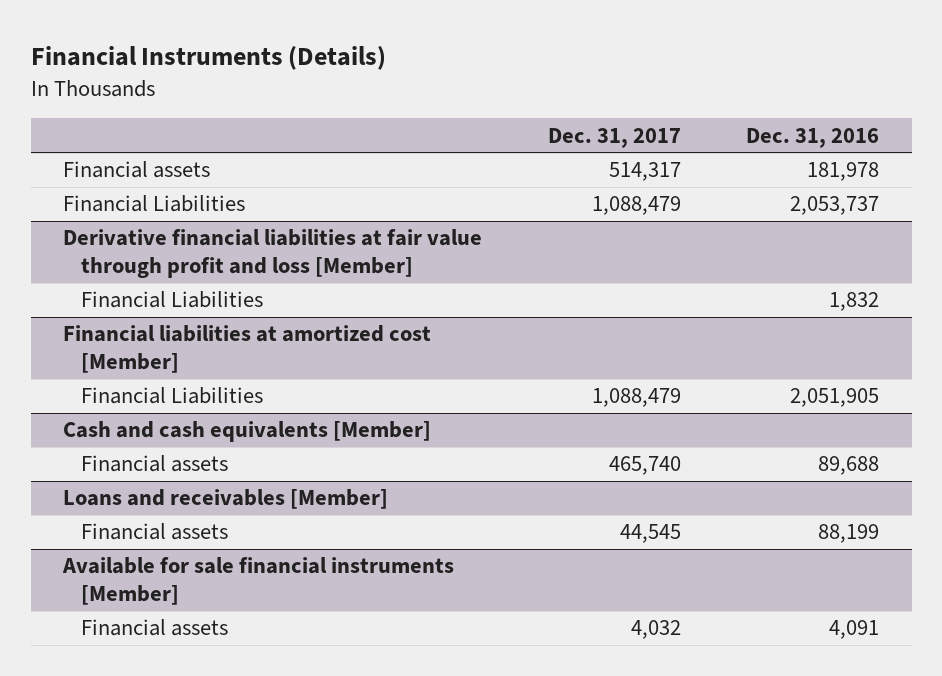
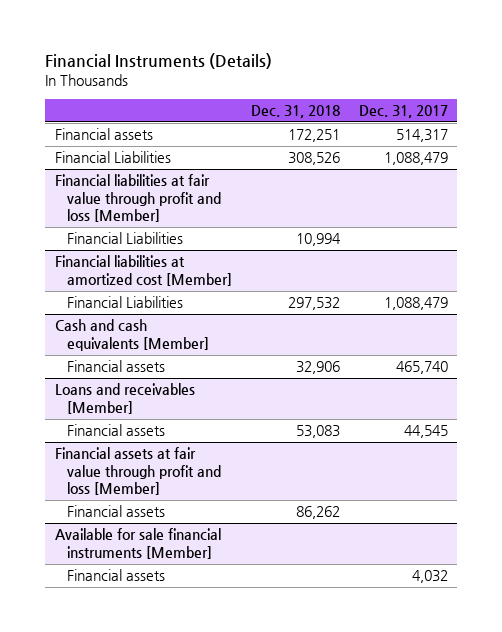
- | Dec. 31, 2017 | Dec. 31, 2016
+ | Dec. 31, 2018 | Dec. 31, 2017
- Derivative financial liabilities at fair value through profit and loss [Member]
+ Financial liabilities at fair value through profit and loss [Member]
+ Financial assets at fair value through profit and loss [Member]
+ Financial assets | 86,262 |

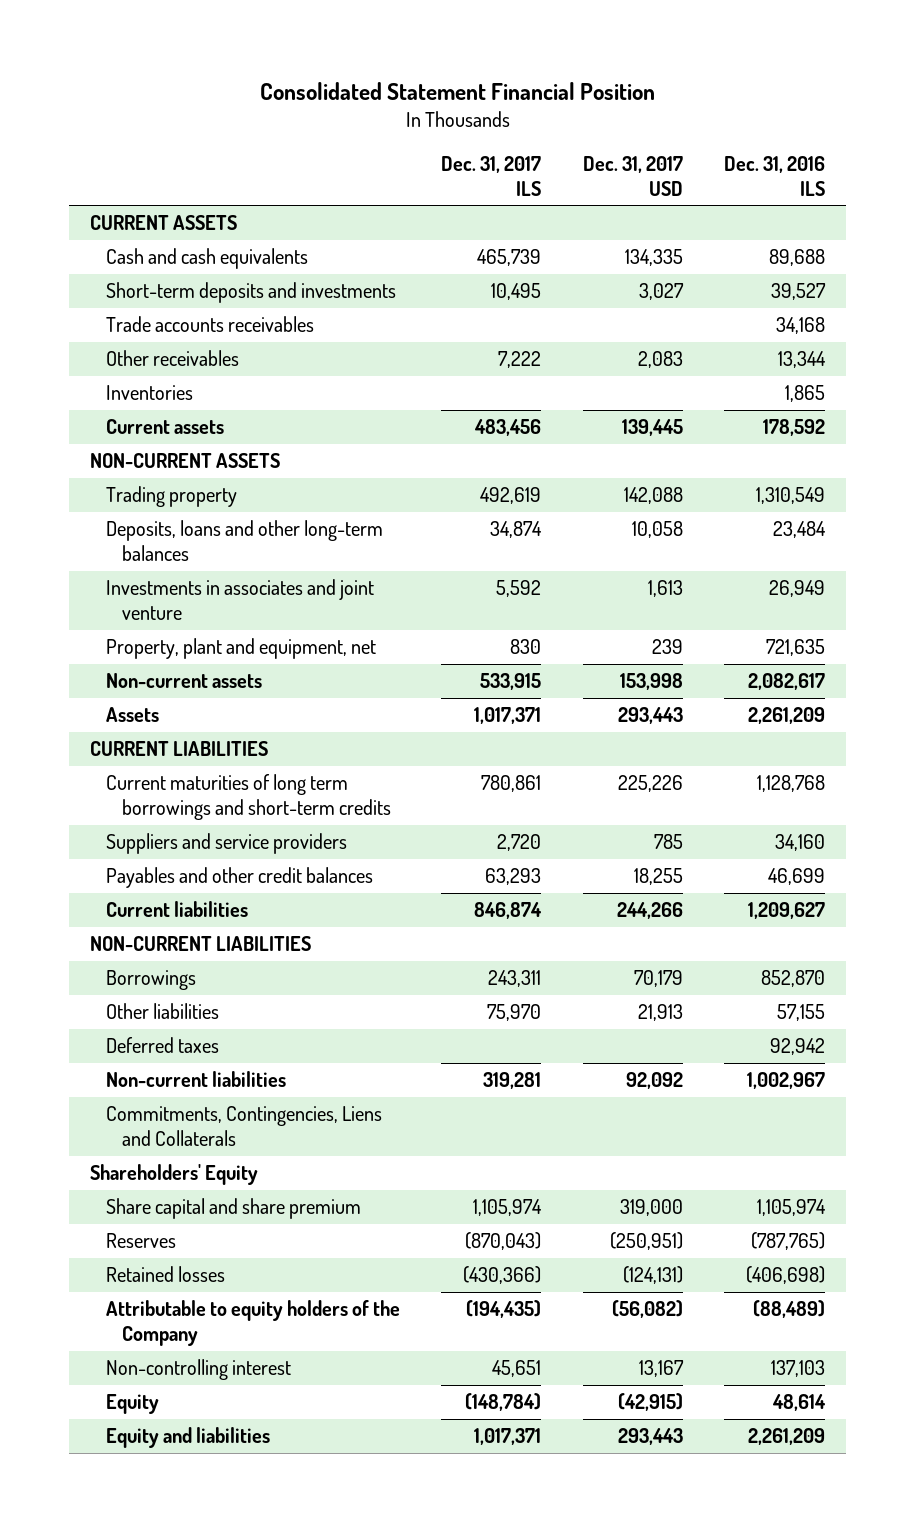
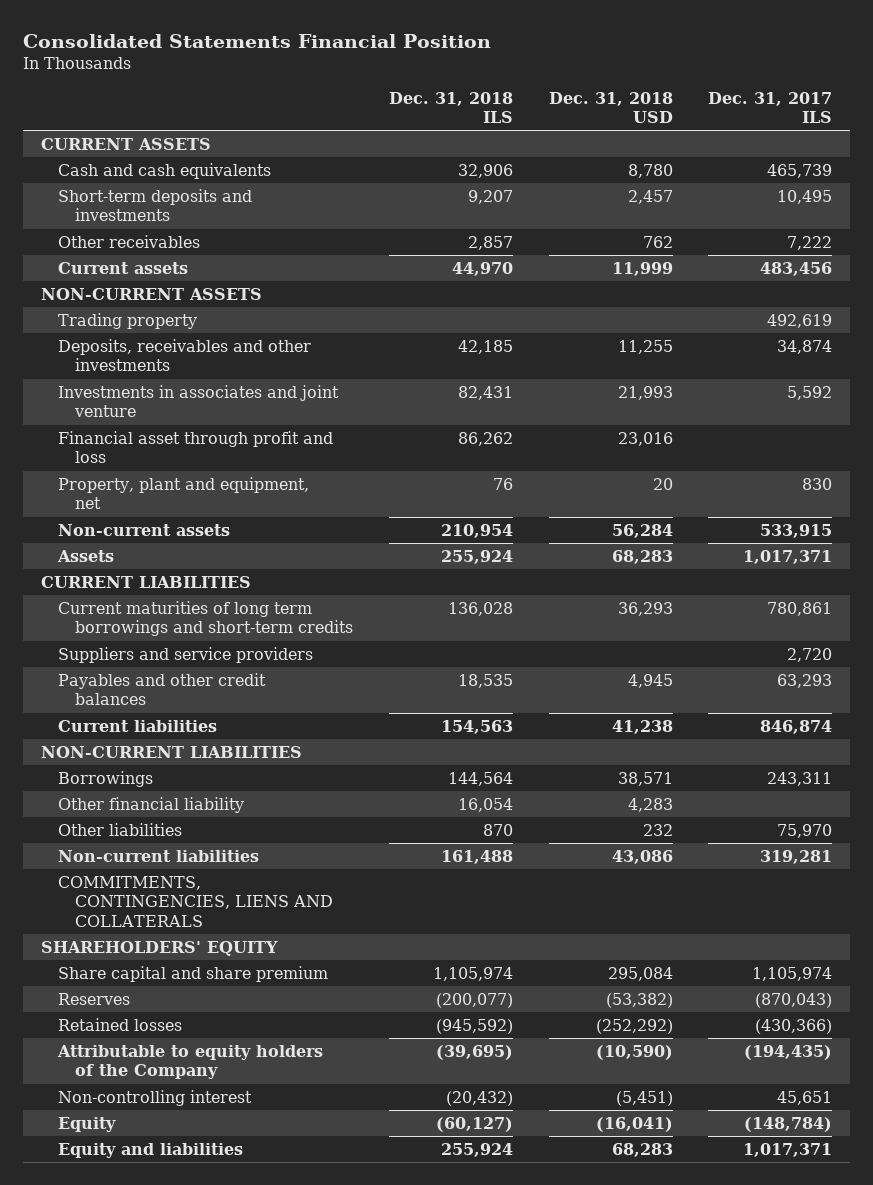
- Consolidated Statement Financial Position
+ Consolidated Statements Financial Position
- | Dec. 31, 2017 ILS | Dec. 31, 2017 USD | Dec. 31, 2016 ILS
+ | Dec. 31, 2018 ILS | Dec. 31, 2018 USD | Dec. 31, 2017 ILS
- Trade accounts receivables | | | 34,168
- Inventories | | | 1,865
- Deposits, loans and other long-term balances | 34,874 | 10,058 | 23,484
+ Deposits, receivables and other investments | 42,185 | 11,255 | 34,874
+ Financial asset through profit and loss | 86,262 | 23,016 |
+ Other financial liability | 16,054 | 4,283 |
- Deferred taxes | | | 92,942
- Commitments, Contingencies, Liens and Collaterals
- Shareholders' Equity
+ COMMITMENTS, CONTINGENCIES, LIENS AND COLLATERALS
+ SHAREHOLDERS' EQUITY

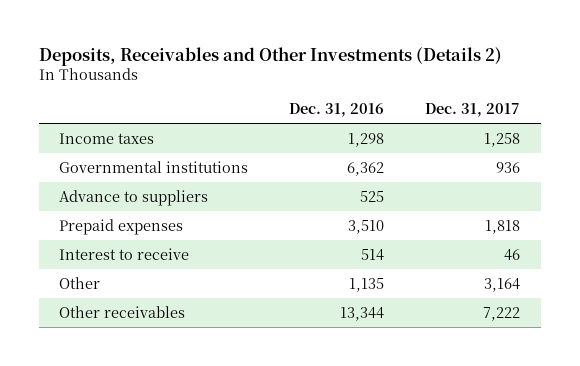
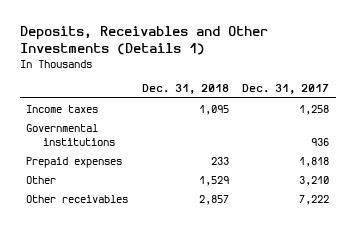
- Deposits, Receivables and Other Investments (Details 2)
+ Deposits, Receivables and Other Investments (Details 1)
- | Dec. 31, 2016 | Dec. 31, 2017
+ | Dec. 31, 2018 | Dec. 31, 2017
- Advance to suppliers | 525 |
- Interest to receive | 514 | 46
- Other | 1,135 | 3,164
+ Other | 1,529 | 3,210

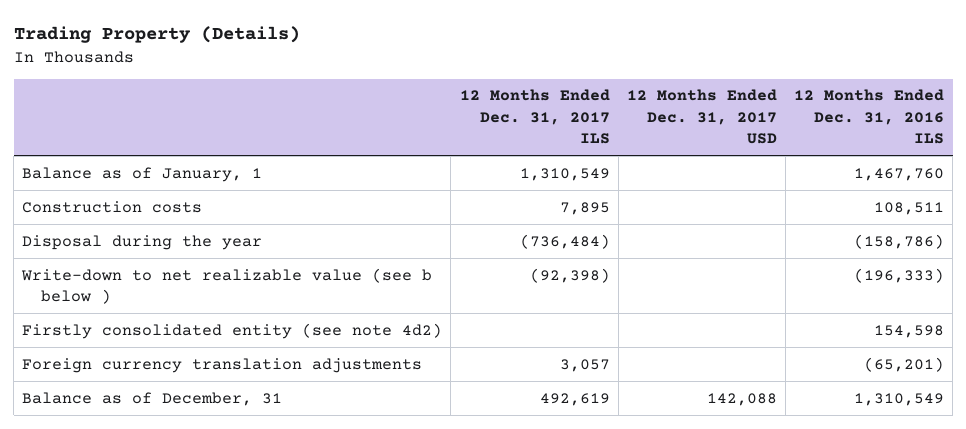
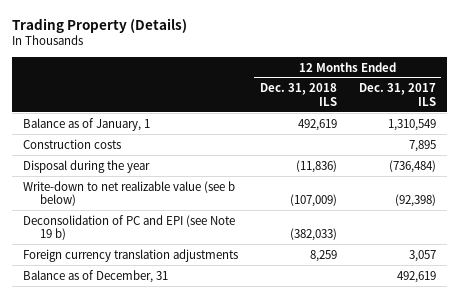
- | 12 Months Ended Dec. 31, 2017 ILS | 12 Months Ended Dec. 31, 2017 USD | 12 Months Ended Dec. 31, 2016 ILS
+ | 12 Months Ended Dec. 31, 2018 ILS | 12 Months Ended Dec. 31, 2017 ILS
- Write-down to net realizable value (see b below ) | (92,398) | | (196,333)
- Firstly consolidated entity (see note 4d2) | | | 154,598
+ Write-down to net realizable value (see b below) | (107,009) | (92,398)
+ Deconsolidation of PC and EPI (see Note 19 b) | (382,033) |

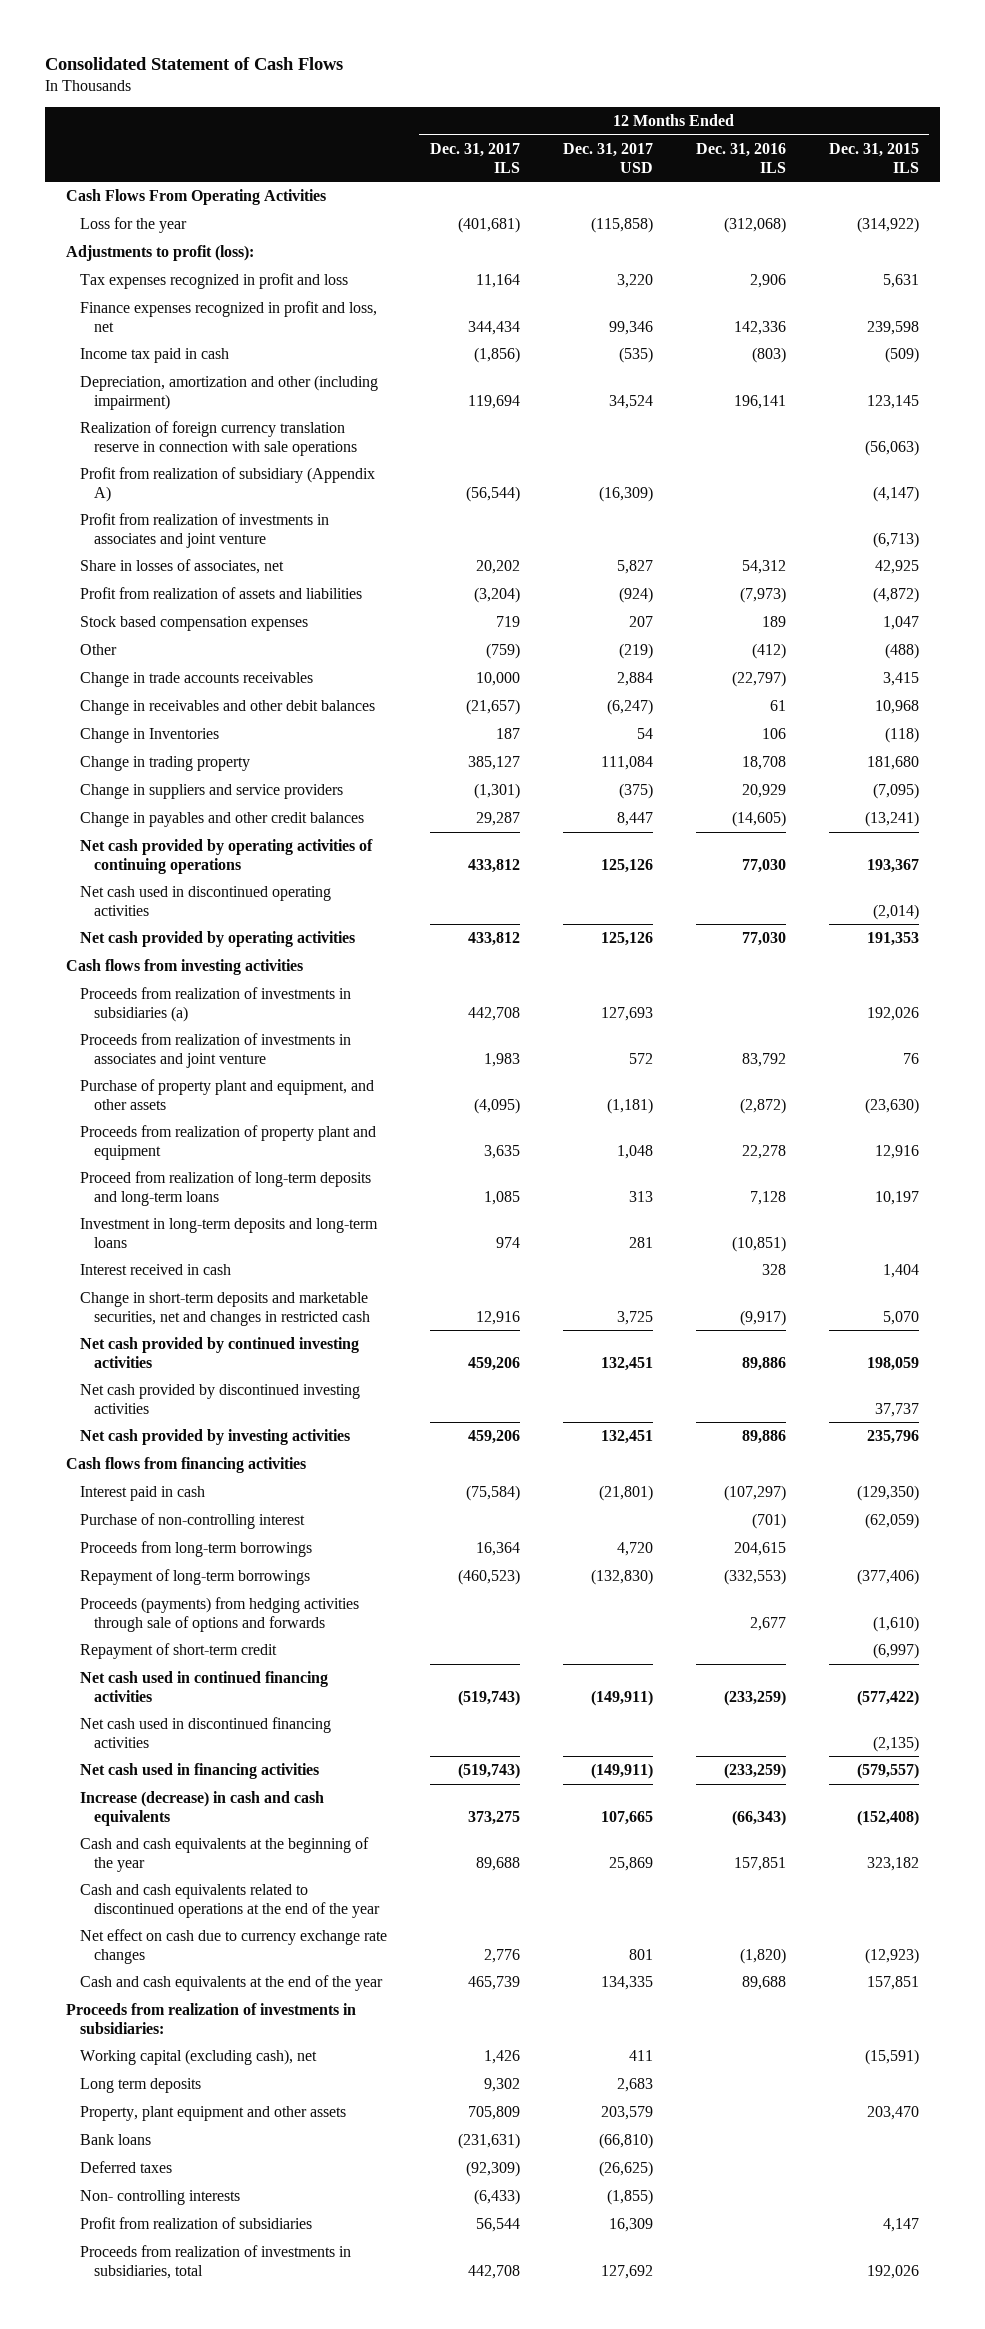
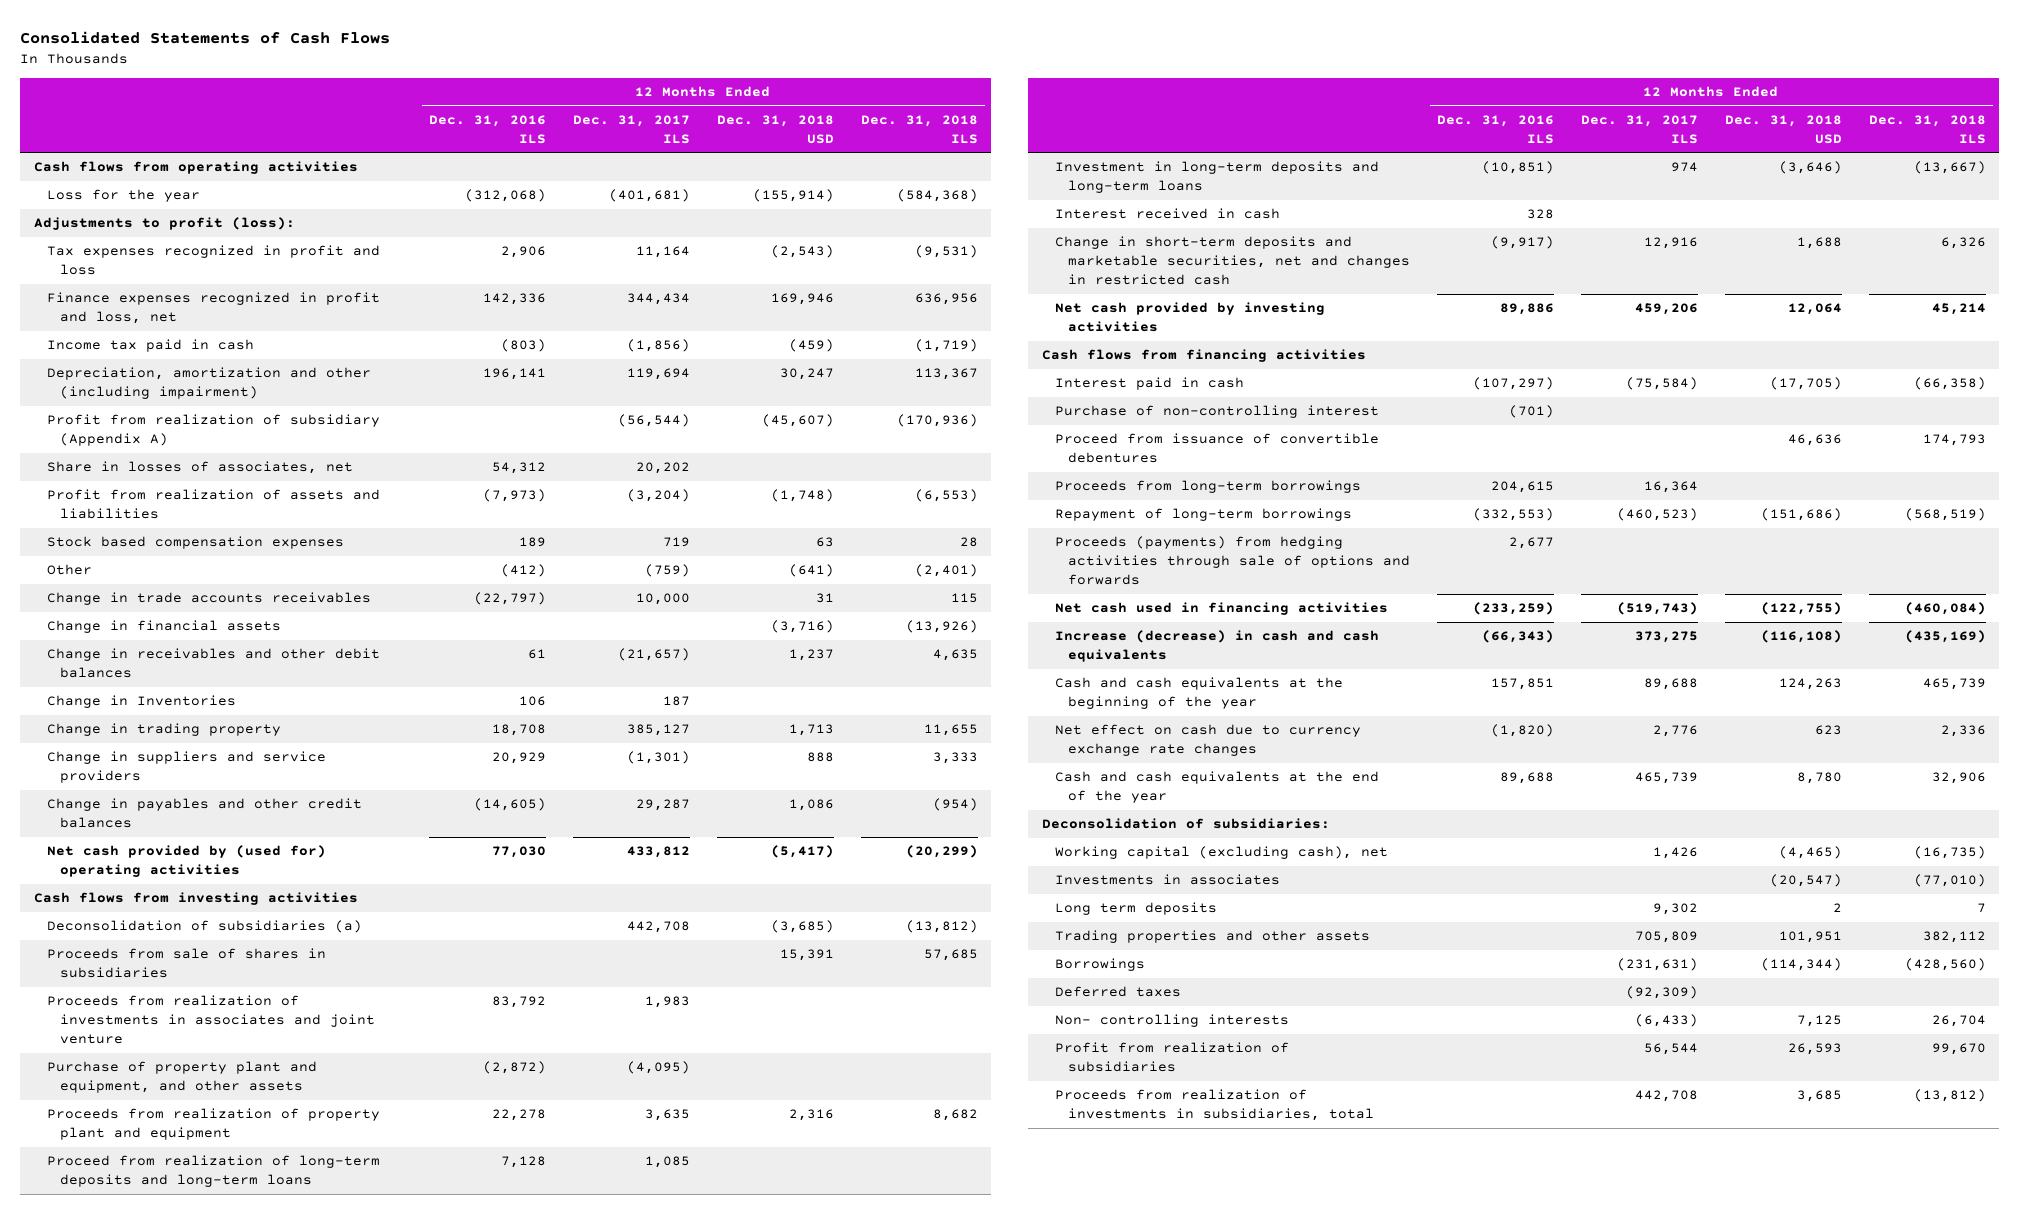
- Consolidated Statement of Cash Flows
+ Consolidated Statements of Cash Flows
- | 12 Months Ended Dec. 31, 2017 ILS | 12 Months Ended Dec. 31, 2017 USD | 12 Months Ended Dec. 31, 2016 ILS | 12 Months Ended Dec. 31, 2015 ILS
+ | 12 Months Ended Dec. 31, 2016 ILS | 12 Months Ended Dec. 31, 2017 ILS | 12 Months Ended Dec. 31, 2018 USD | 12 Months Ended Dec. 31, 2018 ILS
- Cash Flows From Operating Activities
+ Cash flows from operating activities
- Realization of foreign currency translation reserve in connection with sale operations | | | | (56,063)
- Profit from realization of investments in associates and joint venture | | | | (6,713)
+ Change in financial assets | | | (3,716) | (13,926)
- Net cash provided by operating activities of continuing operations | 433,812 | 125,126 | 77,030 | 193,367
- Net cash used in discontinued operating activities | | | | (2,014)
- Net cash provided by operating activities | 433,812 | 125,126 | 77,030 | 191,353
+ Net cash provided by (used for) operating activities | 77,030 | 433,812 | (5,417) | (20,299)
- Proceeds from realization of investments in subsidiaries (a) | 442,708 | 127,693 | | 192,026
+ Deconsolidation of subsidiaries (a) | | 442,708 | (3,685) | (13,812)
+ Proceeds from sale of shares in subsidiaries | | | 15,391 | 57,685
- Net cash provided by continued investing activities | 459,206 | 132,451 | 89,886 | 198,059
- Net cash provided by discontinued investing activities | | | | 37,737
+ Proceed from issuance of convertible debentures | | | 46,636 | 174,793
- Repayment of short-term credit | | | | (6,997)
- Net cash used in continued financing activities | (519,743) | (149,911) | (233,259) | (577,422)
- Net cash used in discontinued financing activities | | | | (2,135)
- Cash and cash equivalents related to discontinued operations at the end of the year
- Proceeds from realization of investments in subsidiaries:
+ Deconsolidation of subsidiaries:
+ Investments in associates | | | (20,547) | (77,010)
- Property, plant equipment and other assets | 705,809 | 203,579 | | 203,470
- Bank loans | (231,631) | (66,810) | |
+ Trading properties and other assets | | 705,809 | 101,951 | 382,112
+ Borrowings | | (231,631) | (114,344) | (428,560)

